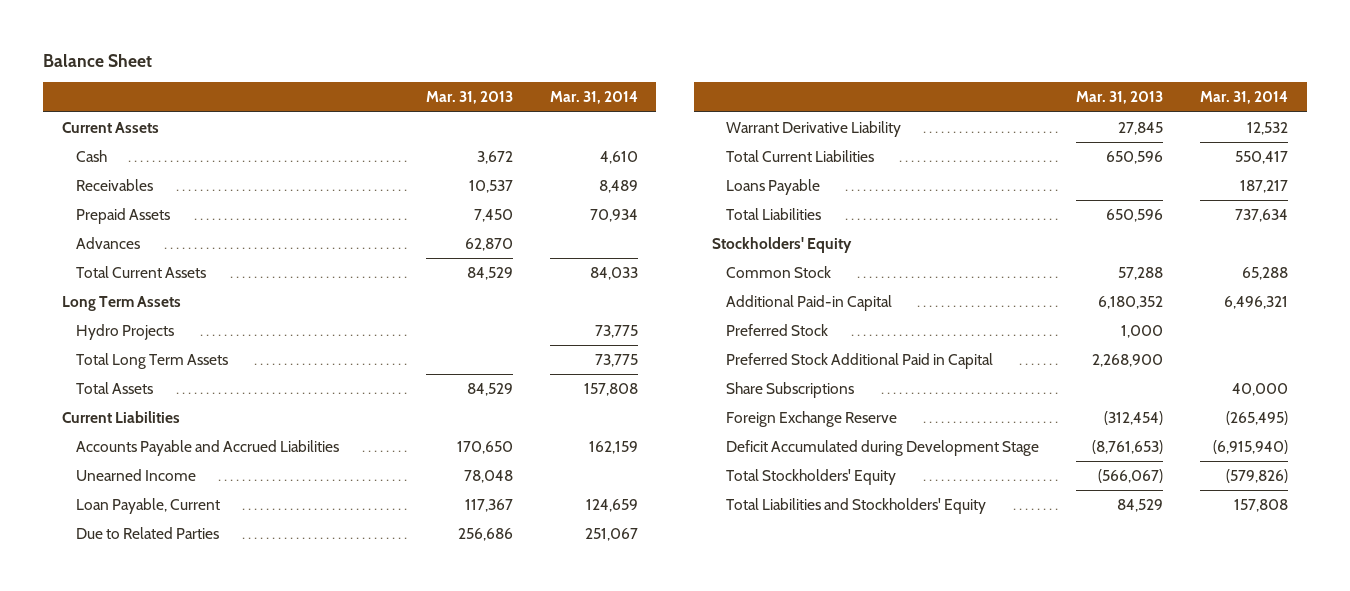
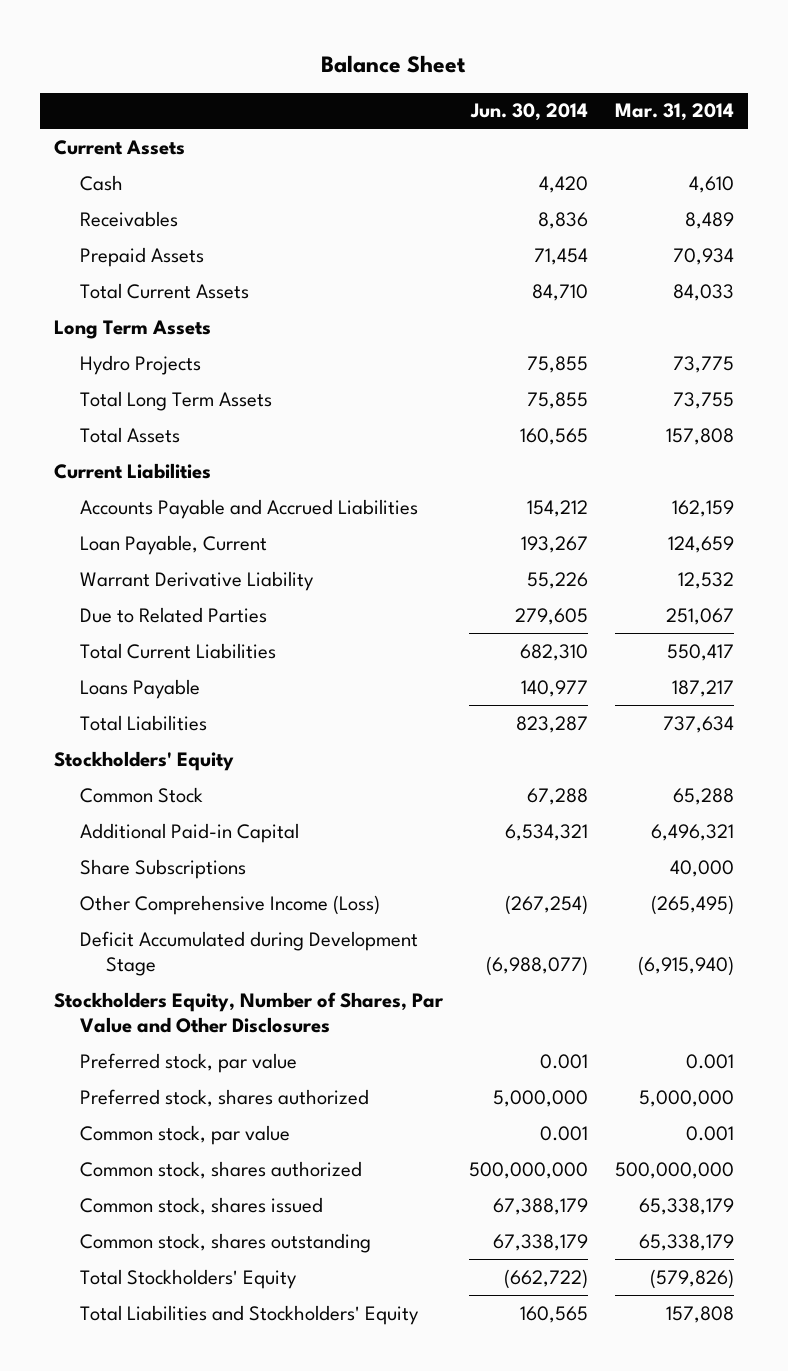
- | Mar. 31, 2013 | Mar. 31, 2014
+ | Jun. 30, 2014 | Mar. 31, 2014
- Advances | 62,870 |
- Total Long Term Assets | | 73,775
+ Total Long Term Assets | 75,855 | 73,755
- Unearned Income | 78,048 |
moved down: Due to Related Parties | 279,605 | 251,067
- Preferred Stock | 1,000 |
- Preferred Stock Additional Paid in Capital | 2,268,900 |
- Foreign Exchange Reserve | (312,454) | (265,495)
+ Other Comprehensive Income (Loss) | (267,254) | (265,495)
+ Stockholders Equity, Number of Shares, Par Value and Other Disclosures
+ Preferred stock, par value | 0.001 | 0.001
+ Preferred stock, shares authorized | 5,000,000 | 5,000,000
+ Common stock, par value | 0.001 | 0.001
+ Common stock, shares authorized | 500,000,000 | 500,000,000
+ Common stock, shares issued | 67,388,179 | 65,338,179
+ Common stock, shares outstanding | 67,338,179 | 65,338,179

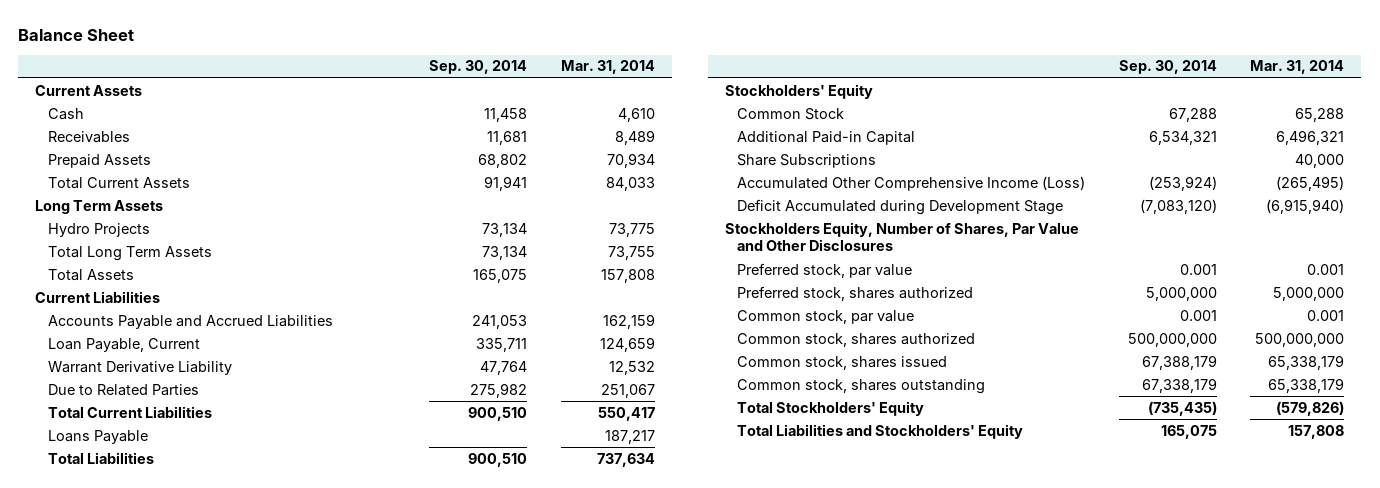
- | Jun. 30, 2014 | Mar. 31, 2014
+ | Sep. 30, 2014 | Mar. 31, 2014
- Other Comprehensive Income (Loss) | (267,254) | (265,495)
+ Accumulated Other Comprehensive Income (Loss) | (253,924) | (265,495)

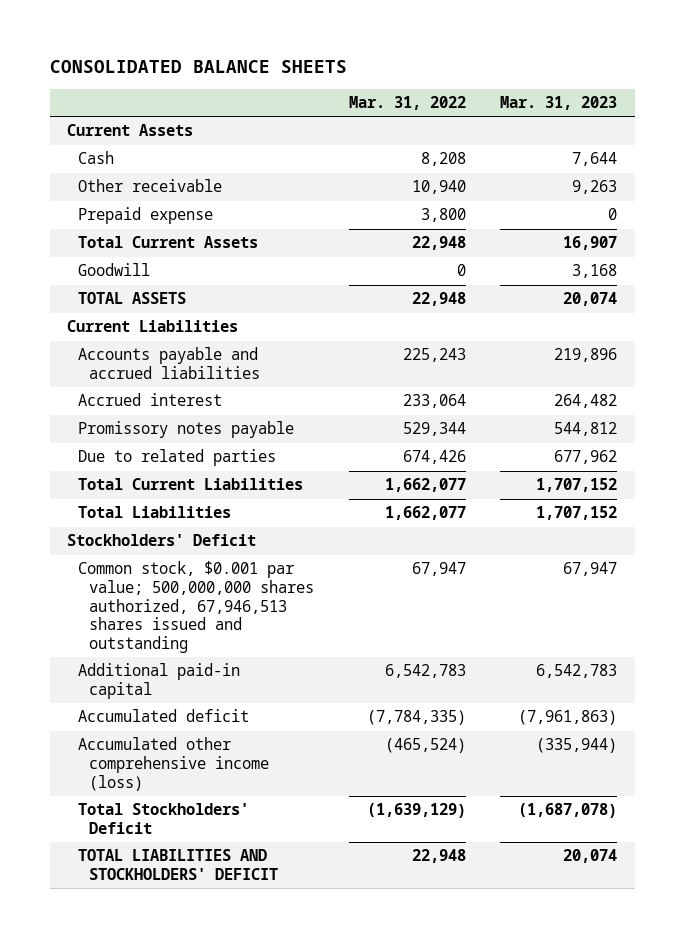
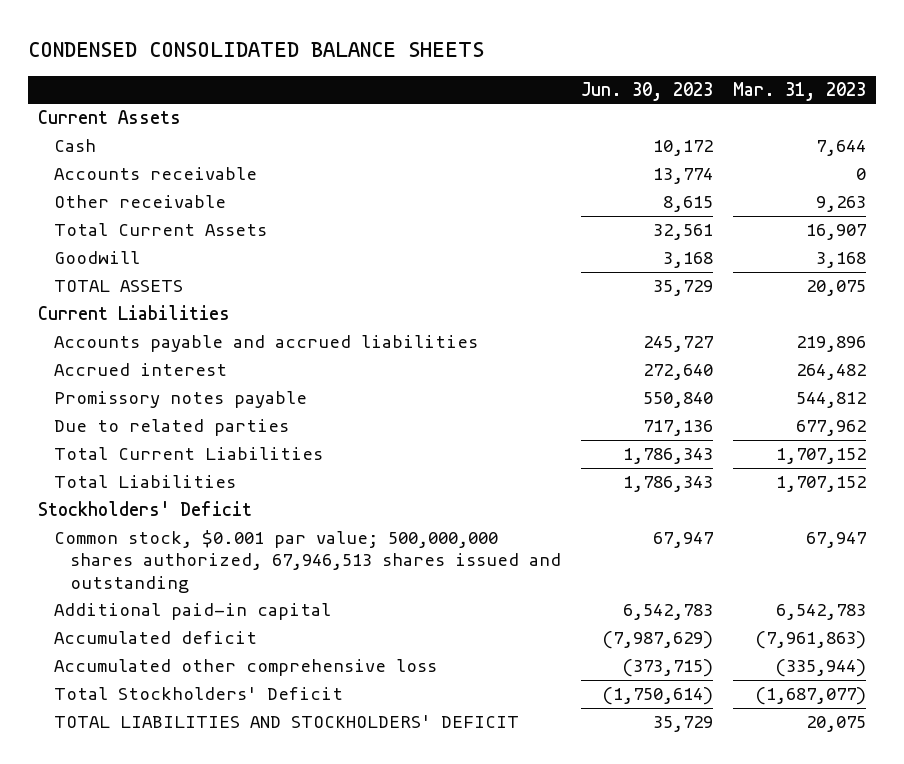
- CONSOLIDATED BALANCE SHEETS
+ CONDENSED CONSOLIDATED BALANCE SHEETS
- | Mar. 31, 2022 | Mar. 31, 2023
+ | Jun. 30, 2023 | Mar. 31, 2023
+ Accounts receivable | 13,774 | 0
- Prepaid expense | 3,800 | 0
- TOTAL ASSETS | 22,948 | 20,074
+ TOTAL ASSETS | 35,729 | 20,075
- Accumulated other comprehensive income (loss) | (465,524) | (335,944)
- Total Stockholders' Deficit | (1,639,129) | (1,687,078)
- TOTAL LIABILITIES AND STOCKHOLDERS' DEFICIT | 22,948 | 20,074
+ Accumulated other comprehensive loss | (373,715) | (335,944)
+ Total Stockholders' Deficit | (1,750,614) | (1,687,077)
+ TOTAL LIABILITIES AND STOCKHOLDERS' DEFICIT | 35,729 | 20,075

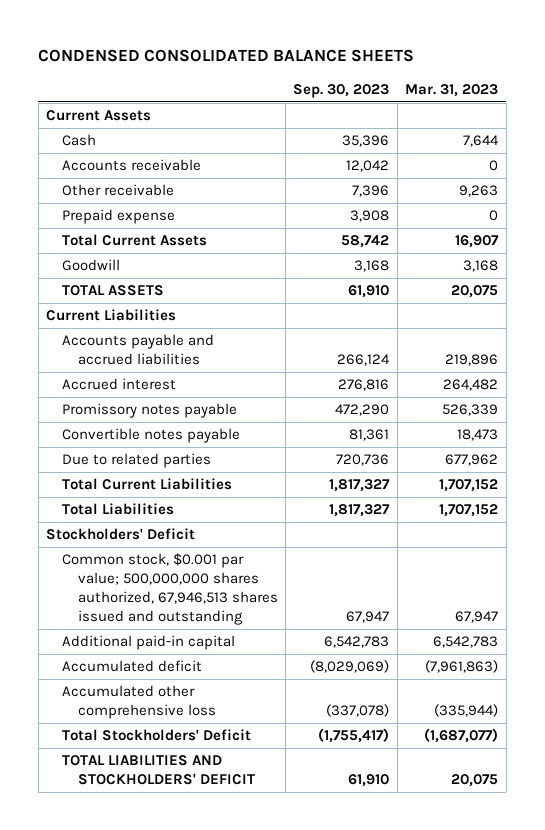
- | Jun. 30, 2023 | Mar. 31, 2023
+ | Sep. 30, 2023 | Mar. 31, 2023
+ Prepaid expense | 3,908 | 0
- Promissory notes payable | 550,840 | 544,812
+ Promissory notes payable | 472,290 | 526,339
+ Convertible notes payable | 81,361 | 18,473

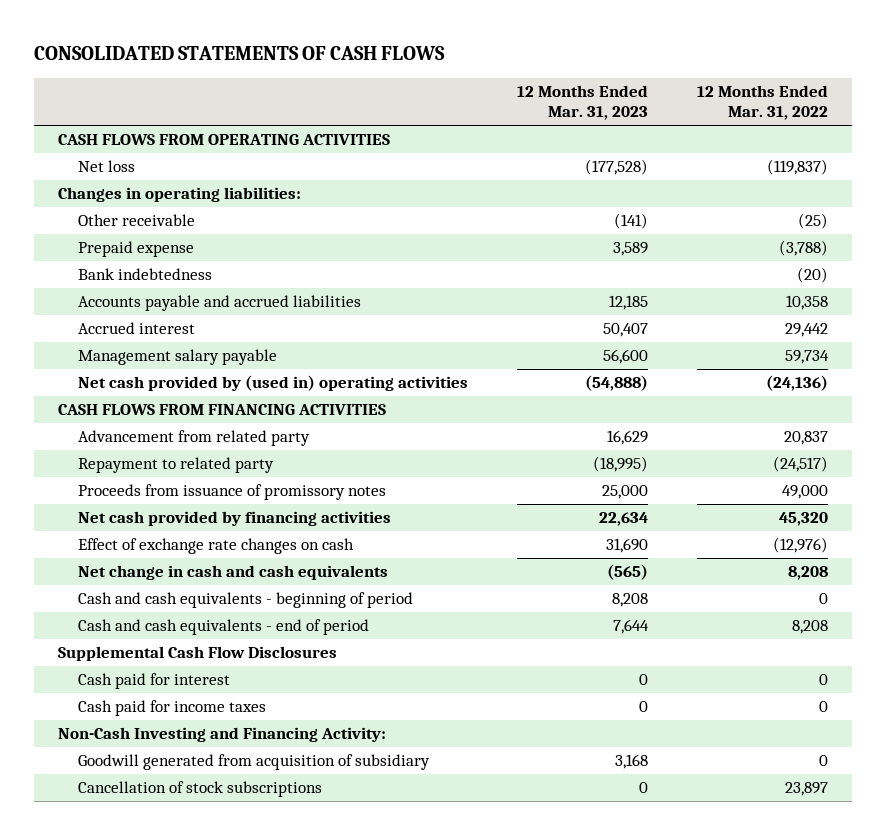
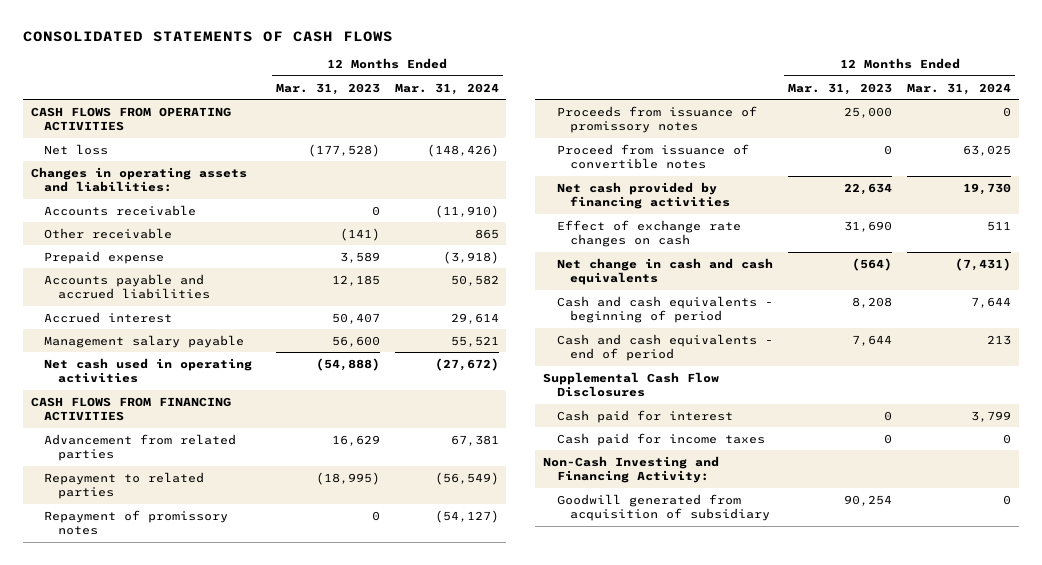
- | 12 Months Ended Mar. 31, 2023 | 12 Months Ended Mar. 31, 2022
+ | 12 Months Ended Mar. 31, 2023 | 12 Months Ended Mar. 31, 2024
- Changes in operating liabilities:
+ Changes in operating assets and liabilities:
+ Accounts receivable | 0 | (11,910)
- Bank indebtedness | | (20)
- Net cash provided by (used in) operating activities | (54,888) | (24,136)
+ Net cash used in operating activities | (54,888) | (27,672)
- Advancement from related party | 16,629 | 20,837
- Repayment to related party | (18,995) | (24,517)
+ Advancement from related parties | 16,629 | 67,381
+ Repayment to related parties | (18,995) | (56,549)
+ Repayment of promissory notes | 0 | (54,127)
+ Proceed from issuance of convertible notes | 0 | 63,025
- Net change in cash and cash equivalents | (565) | 8,208
+ Net change in cash and cash equivalents | (564) | (7,431)
- Goodwill generated from acquisition of subsidiary | 3,168 | 0
- Cancellation of stock subscriptions | 0 | 23,897
+ Goodwill generated from acquisition of subsidiary | 90,254 | 0

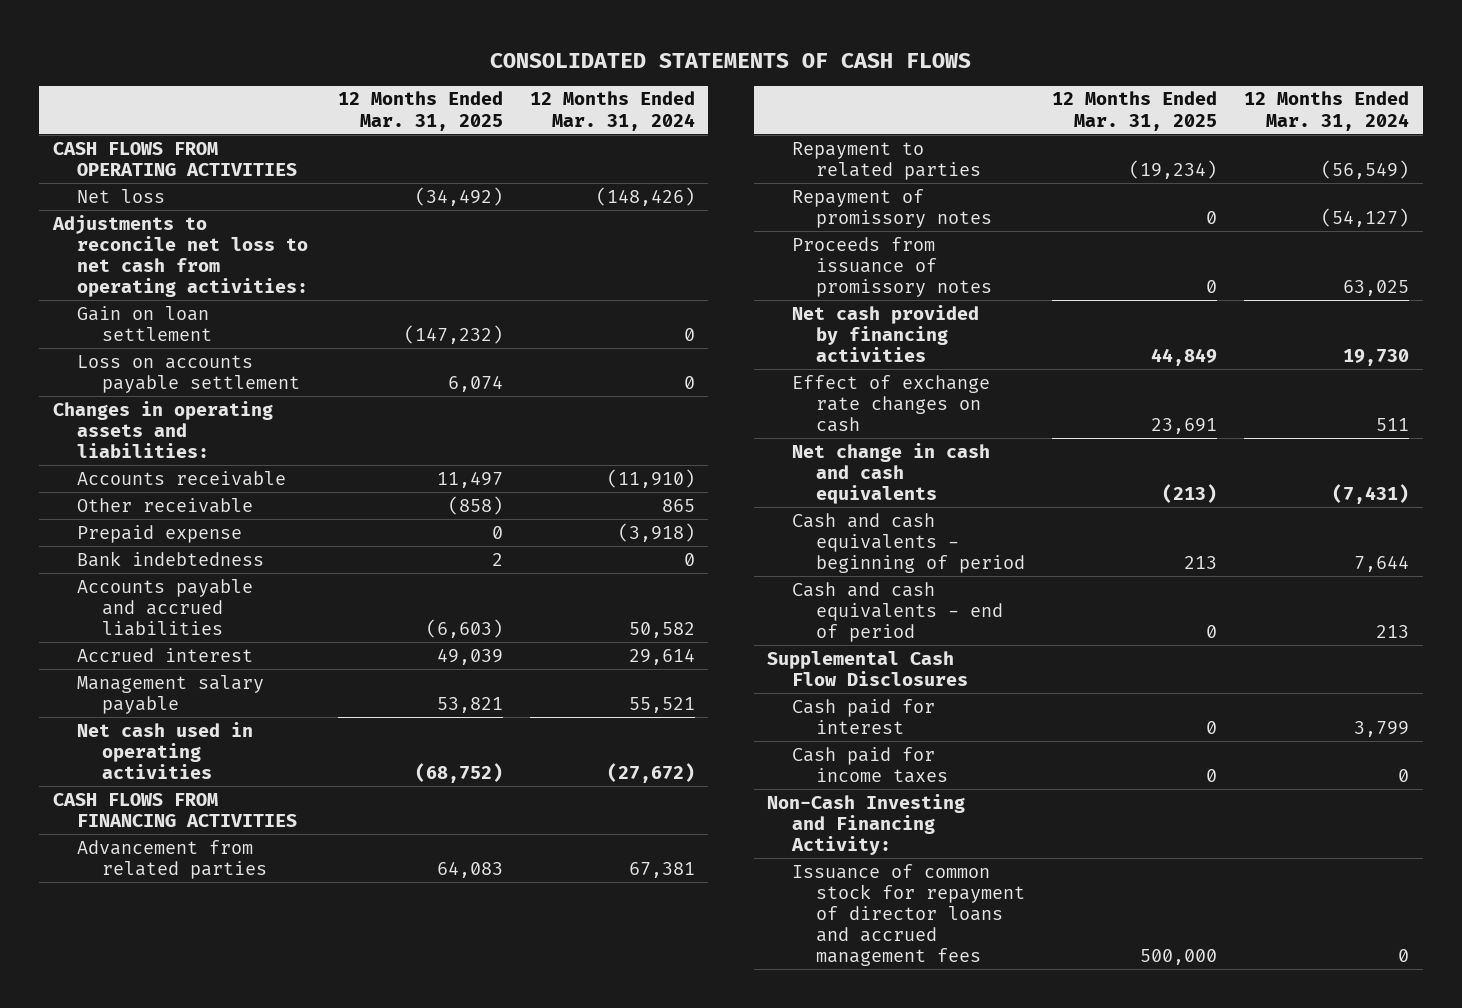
- | 12 Months Ended Mar. 31, 2023 | 12 Months Ended Mar. 31, 2024
+ | 12 Months Ended Mar. 31, 2025 | 12 Months Ended Mar. 31, 2024
+ Adjustments to reconcile net loss to net cash from operating activities:
+ Gain on loan settlement | (147,232) | 0
+ Loss on accounts payable settlement | 6,074 | 0
+ Bank indebtedness | 2 | 0
- Proceeds from issuance of promissory notes | 25,000 | 0
- Proceed from issuance of convertible notes | 0 | 63,025
+ Proceeds from issuance of promissory notes | 0 | 63,025
- Goodwill generated from acquisition of subsidiary | 90,254 | 0
+ Issuance of common stock for repayment of director loans and accrued management fees | 500,000 | 0

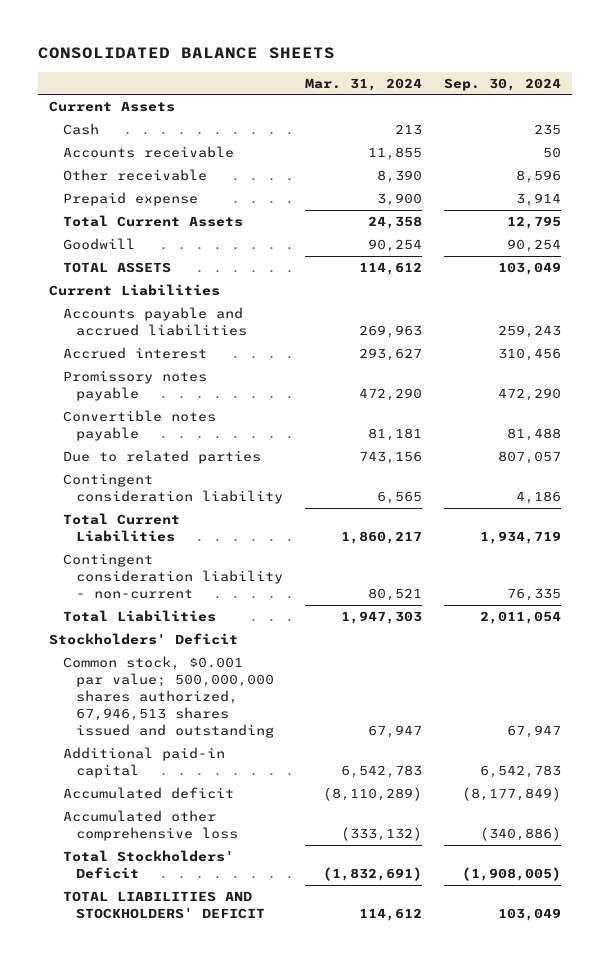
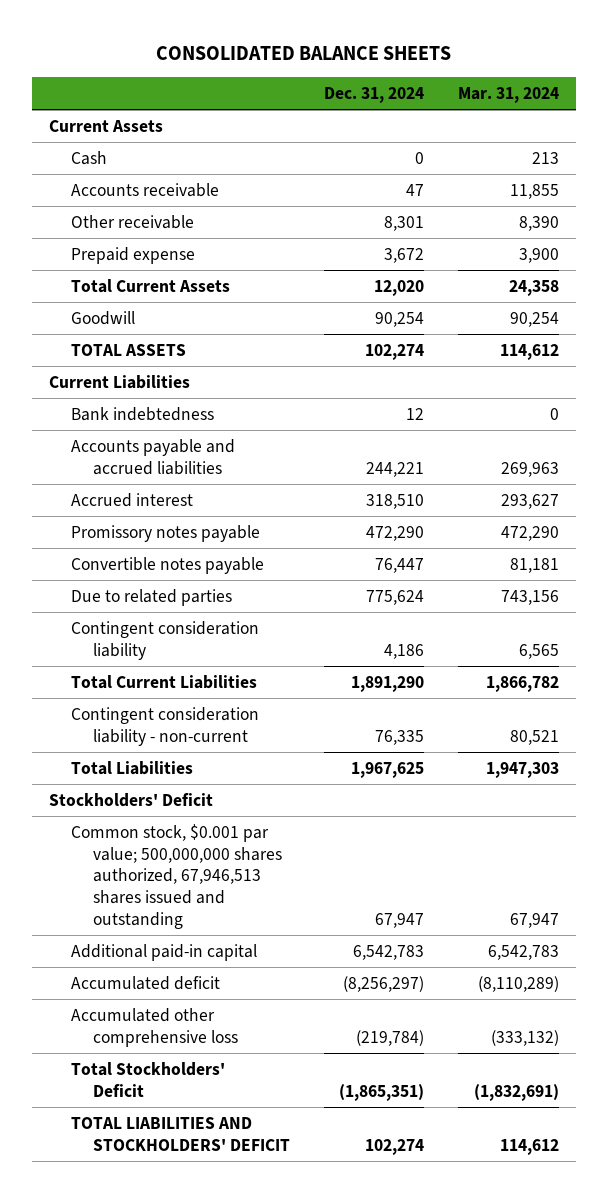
- | Mar. 31, 2024 | Sep. 30, 2024
+ | Dec. 31, 2024 | Mar. 31, 2024
+ Bank indebtedness | 12 | 0
- Total Current Liabilities | 1,860,217 | 1,934,719
+ Total Current Liabilities | 1,891,290 | 1,866,782

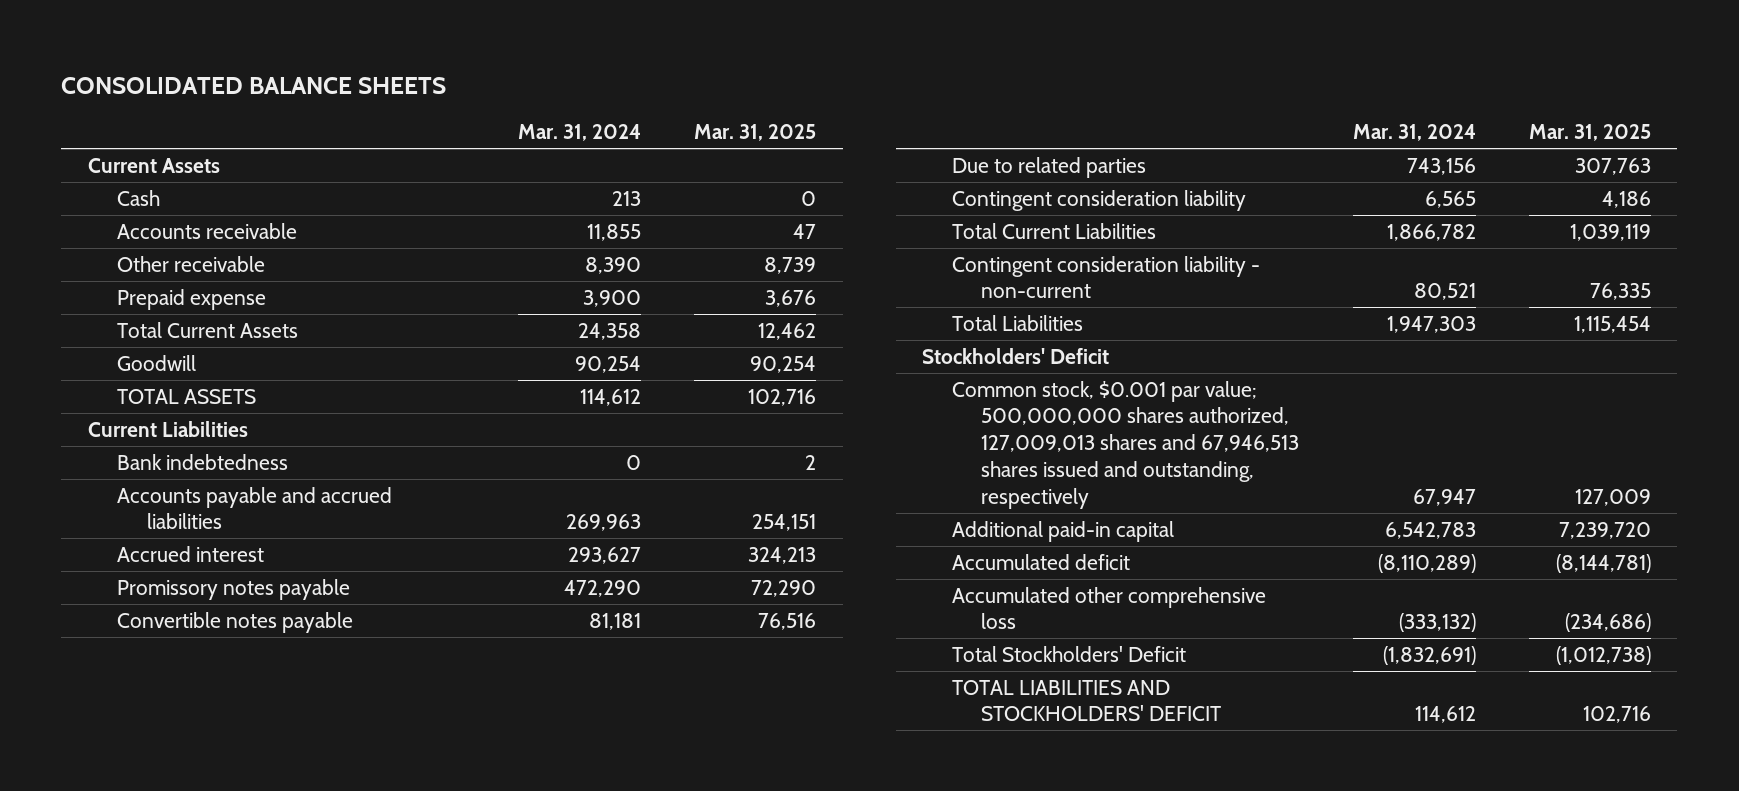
- | Dec. 31, 2024 | Mar. 31, 2024
+ | Mar. 31, 2024 | Mar. 31, 2025
- Common stock, $0.001 par value; 500,000,000 shares authorized, 67,946,513 shares issued and outstanding | 67,947 | 67,947
+ Common stock, $0.001 par value; 500,000,000 shares authorized, 127,009,013 shares and 67,946,513 shares issued and outstanding, respectively | 67,947 | 127,009

